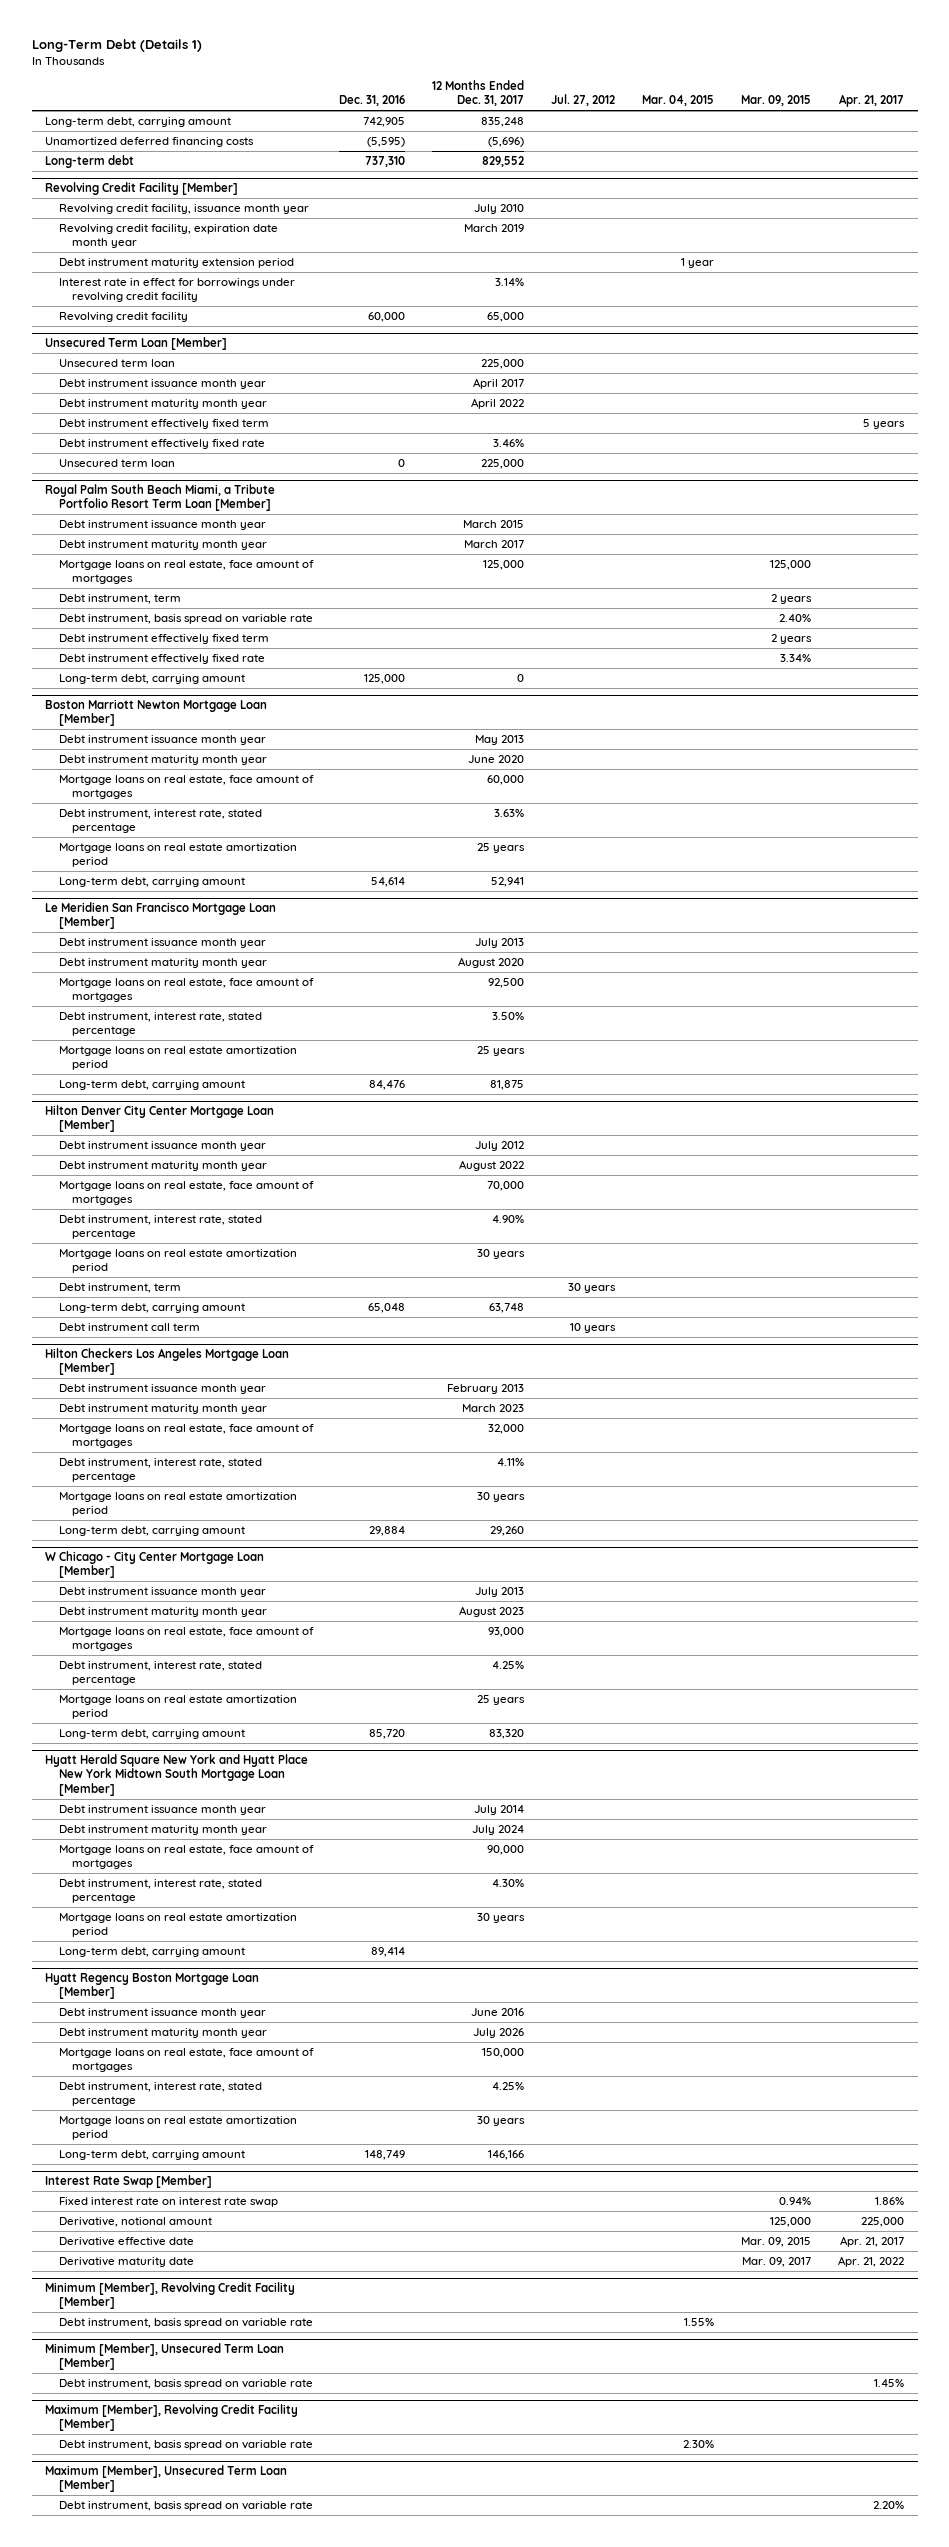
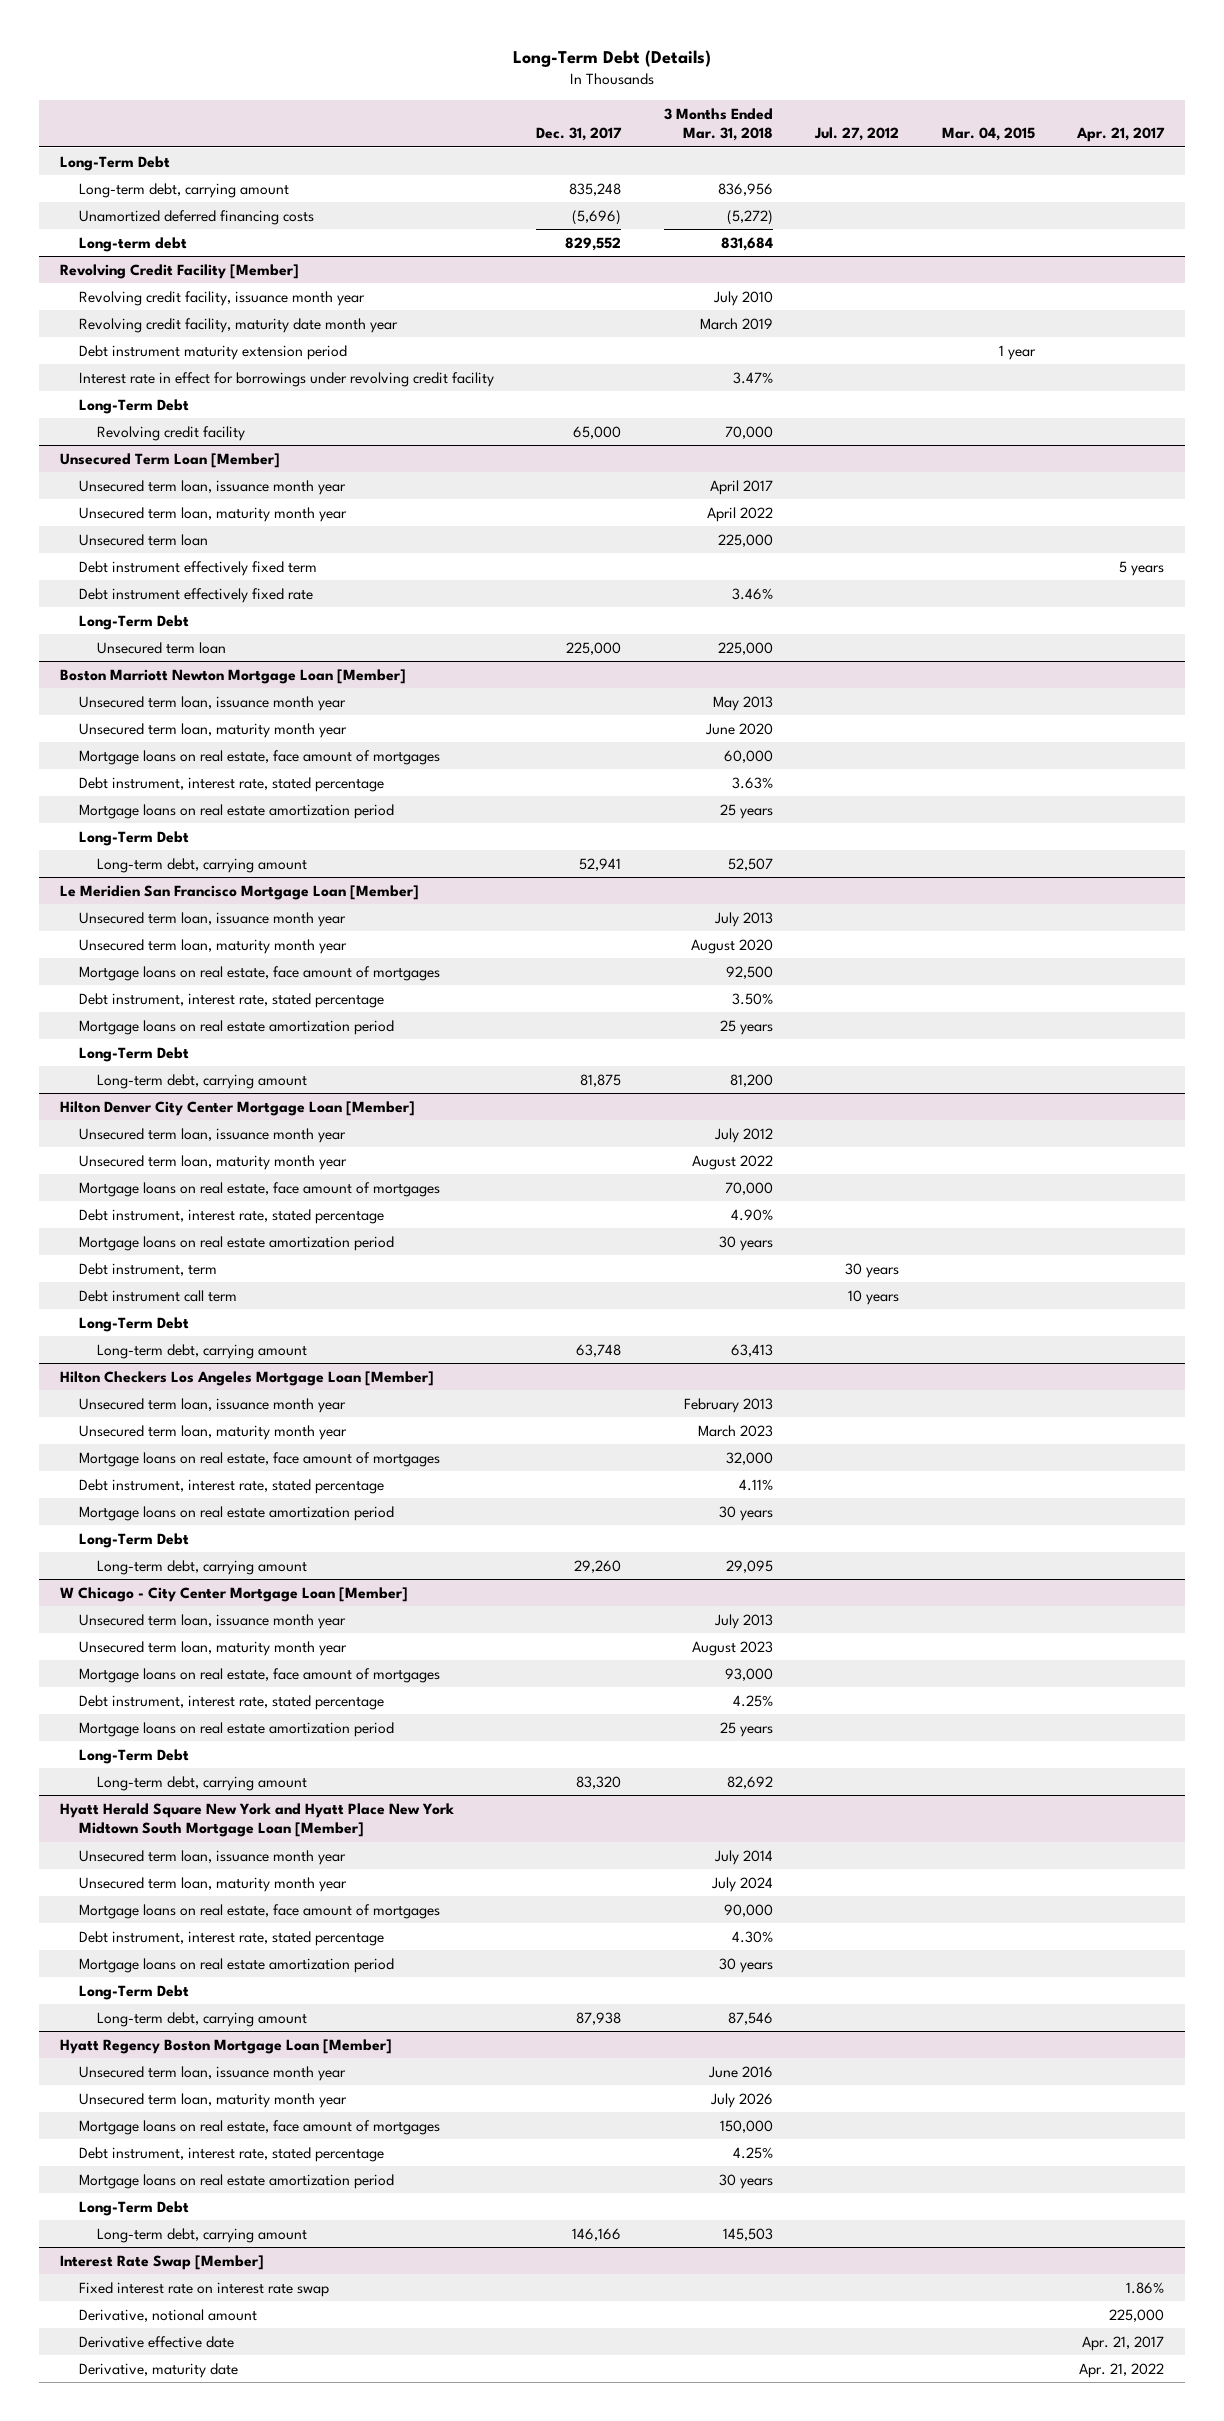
- Long-Term Debt (Details 1)
+ Long-Term Debt (Details)
- | Dec. 31, 2016 | 12 Months Ended Dec. 31, 2017 | Jul. 27, 2012 | Mar. 04, 2015 | Mar. 09, 2015 | Apr. 21, 2017
+ | Dec. 31, 2017 | 3 Months Ended Mar. 31, 2018 | Jul. 27, 2012 | Mar. 04, 2015 | Apr. 21, 2017
+ Long-Term Debt
@ Revolving Credit Facility [Member]
- Revolving credit facility, expiration date month year | | March 2019 | | | |
+ Revolving credit facility, maturity date month year | | March 2019 | | |
+ Long-Term Debt
@ Unsecured Term Loan [Member]
+ Unsecured term loan, issuance month year | | April 2017 | | |
+ Unsecured term loan, maturity month year | | April 2022 | | |
- Debt instrument issuance month year | | April 2017 | | | |
- Debt instrument maturity month year | | April 2022 | | | |
+ Long-Term Debt
- Royal Palm South Beach Miami, a Tribute Portfolio Resort Term Loan [Member]
- Debt instrument issuance month year | | March 2015 | | | |
- Debt instrument maturity month year | | March 2017 | | | |
- Mortgage loans on real estate, face amount of mortgages | | 125,000 | | | 125,000 |
- Debt instrument, term | | | | | 2 years |
- Debt instrument, basis spread on variable rate | | | | | 2.40% |
- Debt instrument effectively fixed term | | | | | 2 years |
- Debt instrument effectively fixed rate | | | | | 3.34% |
- Long-term debt, carrying amount | 125,000 | 0 | | | |
@ Boston Marriott Newton Mortgage Loan [Member]
- Debt instrument issuance month year | | May 2013 | | | |
- Debt instrument maturity month year | | June 2020 | | | |
+ Unsecured term loan, issuance month year | | May 2013 | | |
+ Unsecured term loan, maturity month year | | June 2020 | | |
+ Long-Term Debt
@ Le Meridien San Francisco Mortgage Loan [Member]
- Debt instrument issuance month year | | July 2013 | | | |
- Debt instrument maturity month year | | August 2020 | | | |
+ Unsecured term loan, issuance month year | | July 2013 | | |
+ Unsecured term loan, maturity month year | | August 2020 | | |
+ Long-Term Debt
@ Hilton Denver City Center Mortgage Loan [Member]
- Debt instrument issuance month year | | July 2012 | | | |
- Debt instrument maturity month year | | August 2022 | | | |
+ Unsecured term loan, issuance month year | | July 2012 | | |
+ Unsecured term loan, maturity month year | | August 2022 | | |
+ Long-Term Debt
moved down: Long-term debt, carrying amount | 63,748 | 63,413 | | |
@ Hilton Checkers Los Angeles Mortgage Loan [Member]
- Debt instrument issuance month year | | February 2013 | | | |
- Debt instrument maturity month year | | March 2023 | | | |
+ Unsecured term loan, issuance month year | | February 2013 | | |
+ Unsecured term loan, maturity month year | | March 2023 | | |
+ Long-Term Debt
@ W Chicago - City Center Mortgage Loan [Member]
- Debt instrument issuance month year | | July 2013 | | | |
- Debt instrument maturity month year | | August 2023 | | | |
+ Unsecured term loan, issuance month year | | July 2013 | | |
+ Unsecured term loan, maturity month year | | August 2023 | | |
+ Long-Term Debt
@ Hyatt Herald Square New York and Hyatt Place New York Midtown South Mortgage Loan [Member]
- Debt instrument issuance month year | | July 2014 | | | |
- Debt instrument maturity month year | | July 2024 | | | |
+ Unsecured term loan, issuance month year | | July 2014 | | |
+ Unsecured term loan, maturity month year | | July 2024 | | |
+ Long-Term Debt
@ Hyatt Regency Boston Mortgage Loan [Member]
- Debt instrument issuance month year | | June 2016 | | | |
- Debt instrument maturity month year | | July 2026 | | | |
+ Unsecured term loan, issuance month year | | June 2016 | | |
+ Unsecured term loan, maturity month year | | July 2026 | | |
+ Long-Term Debt
@ Interest Rate Swap [Member]
- Derivative maturity date | | | | | Mar. 09, 2017 | Apr. 21, 2022
- Minimum [Member], Revolving Credit Facility [Member]
- Debt instrument, basis spread on variable rate | | | | 1.55% | |
- Minimum [Member], Unsecured Term Loan [Member]
- Debt instrument, basis spread on variable rate | | | | | | 1.45%
- Maximum [Member], Revolving Credit Facility [Member]
- Debt instrument, basis spread on variable rate | | | | 2.30% | |
- Maximum [Member], Unsecured Term Loan [Member]
- Debt instrument, basis spread on variable rate | | | | | | 2.20%
@ Interest Rate Swap [Member]
+ Derivative, maturity date | | | | | Apr. 21, 2022

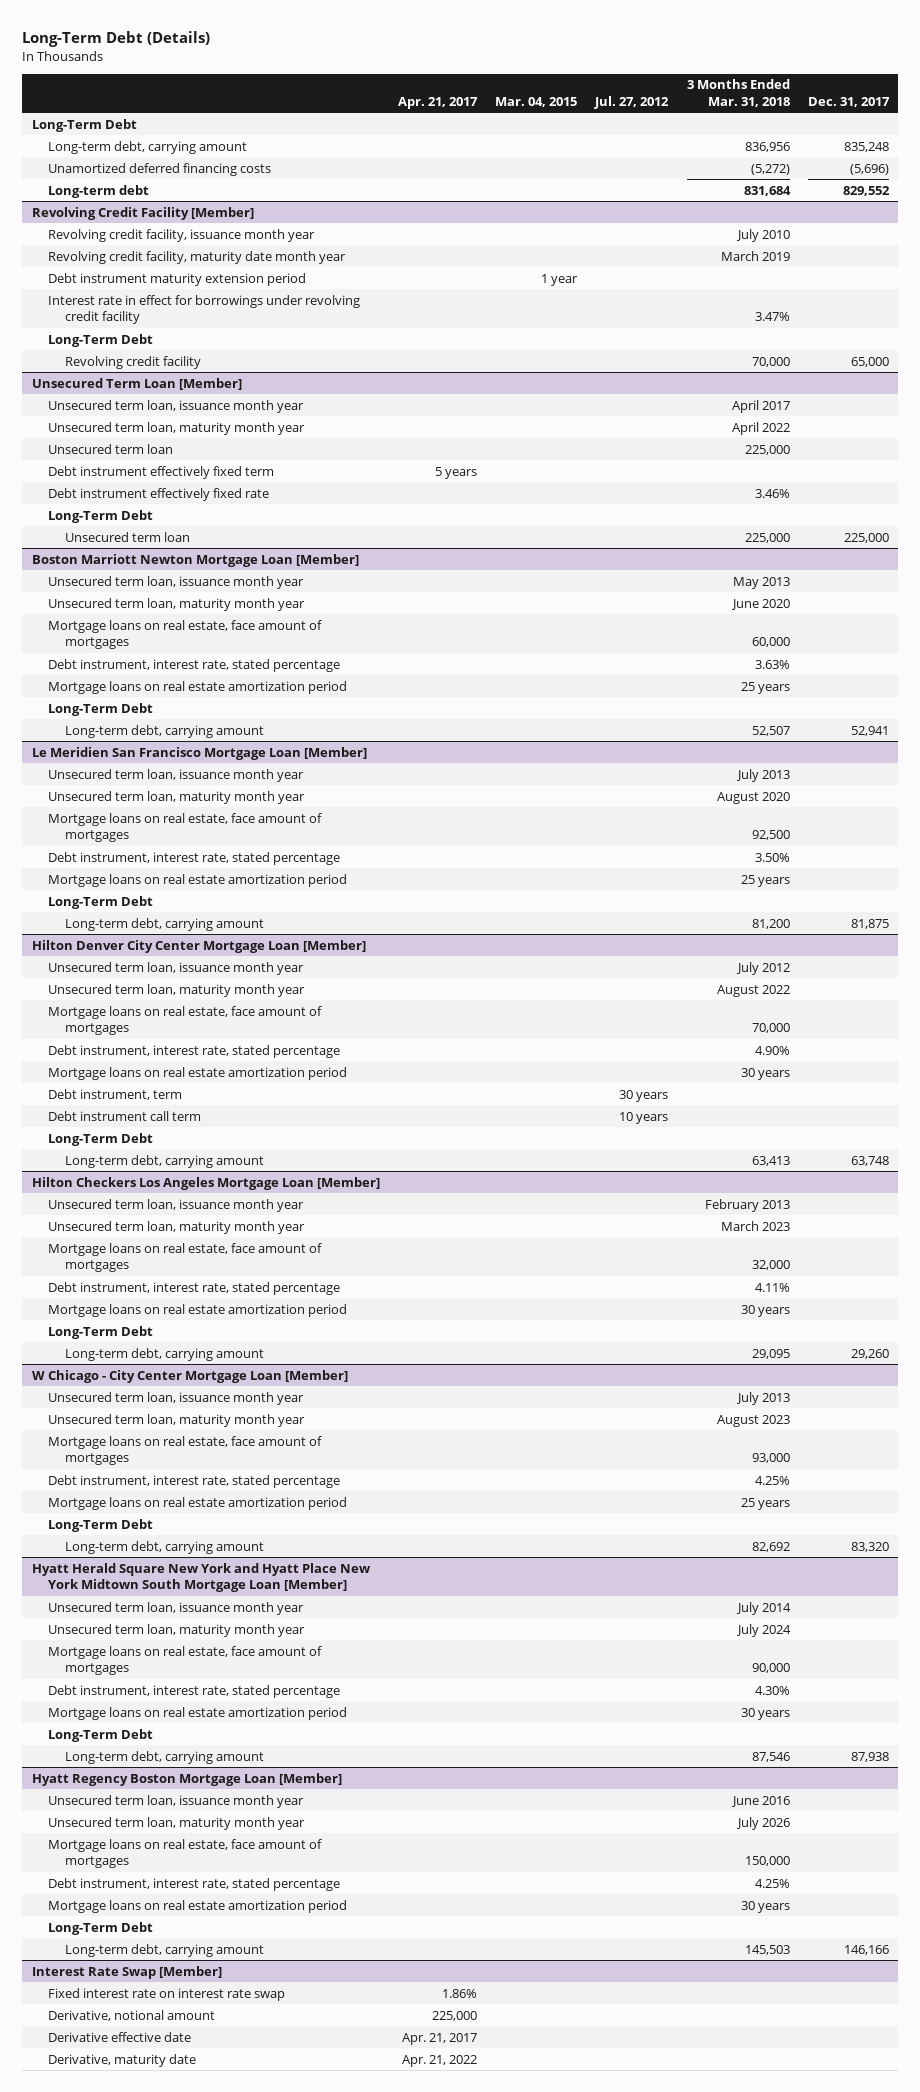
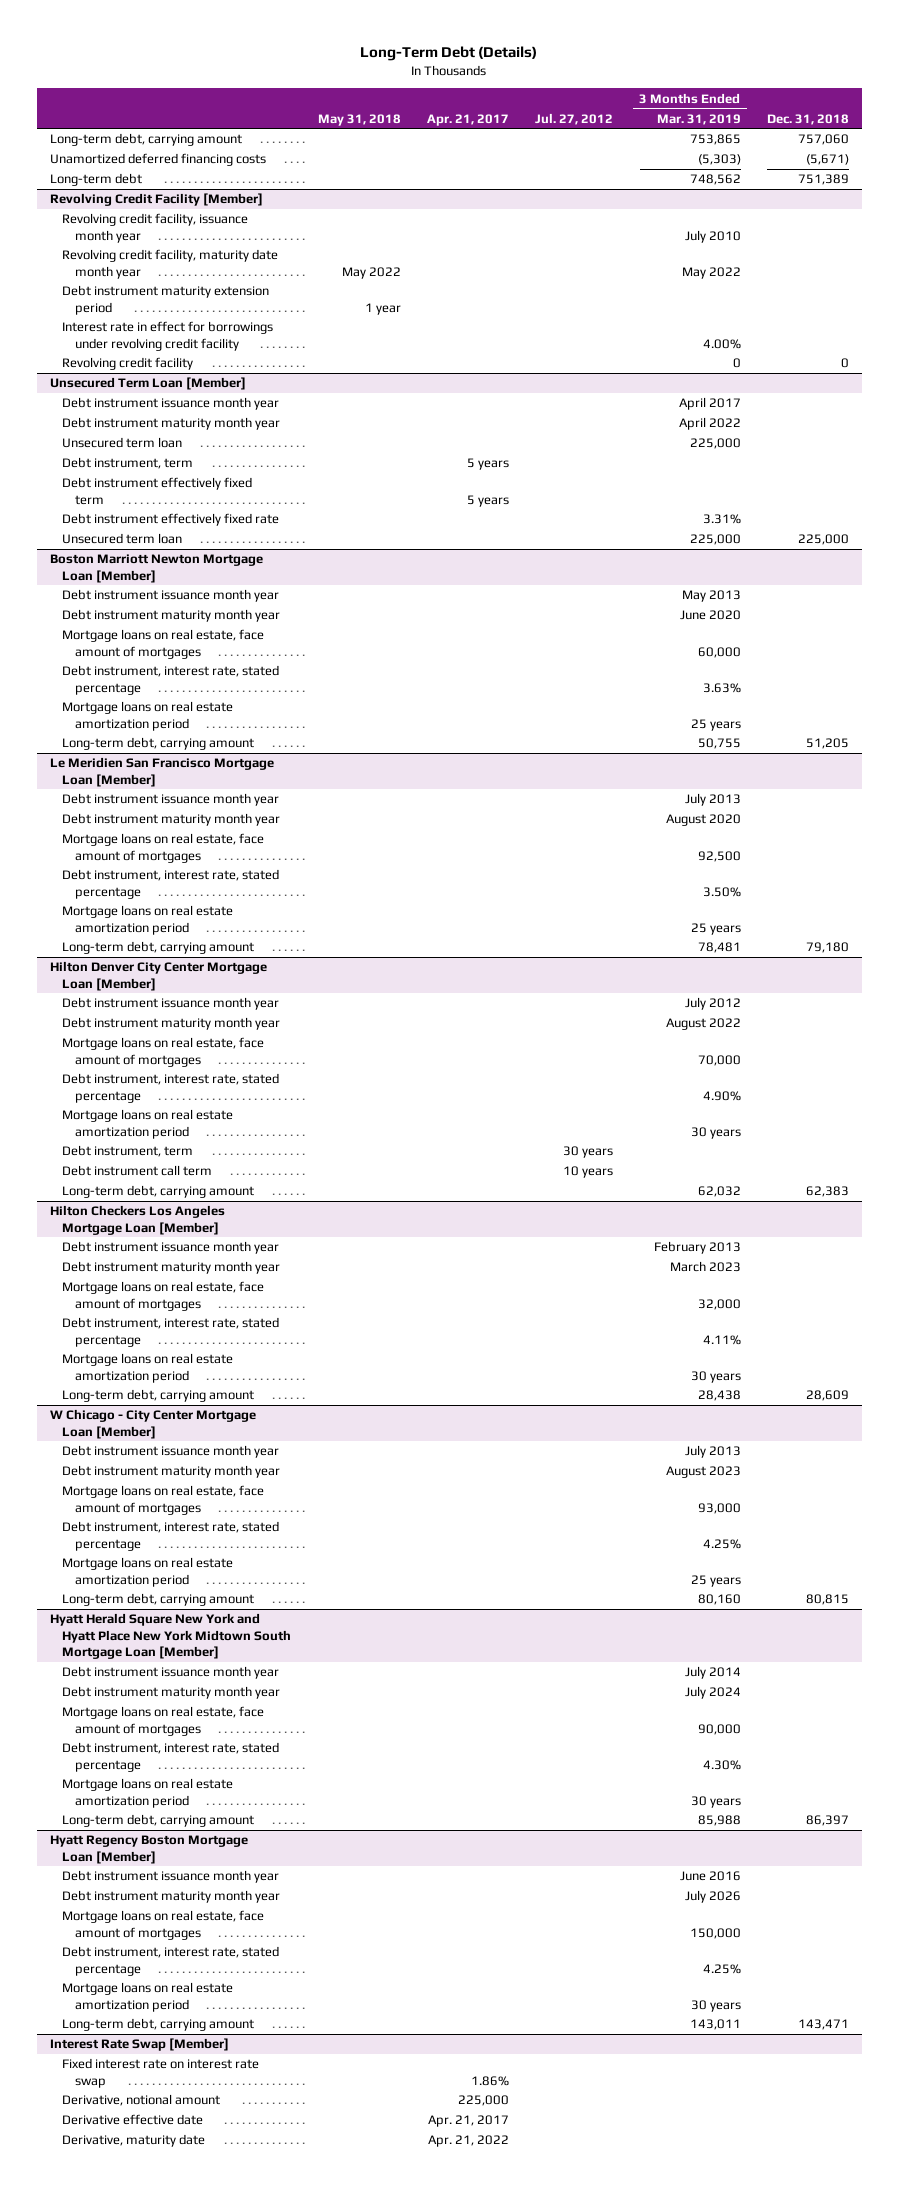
- | Apr. 21, 2017 | Mar. 04, 2015 | Jul. 27, 2012 | 3 Months Ended Mar. 31, 2018 | Dec. 31, 2017
+ | May 31, 2018 | Apr. 21, 2017 | Jul. 27, 2012 | 3 Months Ended Mar. 31, 2019 | Dec. 31, 2018
- Long-Term Debt
@ Revolving Credit Facility [Member]
- Long-Term Debt
@ Unsecured Term Loan [Member]
- Unsecured term loan, issuance month year | | | | April 2017 |
- Unsecured term loan, maturity month year | | | | April 2022 |
+ Debt instrument issuance month year | | | | April 2017 |
+ Debt instrument maturity month year | | | | April 2022 |
+ Debt instrument, term | | 5 years | | |
- Long-Term Debt
@ Boston Marriott Newton Mortgage Loan [Member]
- Unsecured term loan, issuance month year | | | | May 2013 |
- Unsecured term loan, maturity month year | | | | June 2020 |
+ Debt instrument issuance month year | | | | May 2013 |
+ Debt instrument maturity month year | | | | June 2020 |
- Long-Term Debt
@ Le Meridien San Francisco Mortgage Loan [Member]
- Unsecured term loan, issuance month year | | | | July 2013 |
- Unsecured term loan, maturity month year | | | | August 2020 |
+ Debt instrument issuance month year | | | | July 2013 |
+ Debt instrument maturity month year | | | | August 2020 |
- Long-Term Debt
@ Hilton Denver City Center Mortgage Loan [Member]
- Unsecured term loan, issuance month year | | | | July 2012 |
- Unsecured term loan, maturity month year | | | | August 2022 |
+ Debt instrument issuance month year | | | | July 2012 |
+ Debt instrument maturity month year | | | | August 2022 |
- Long-Term Debt
@ Hilton Checkers Los Angeles Mortgage Loan [Member]
- Unsecured term loan, issuance month year | | | | February 2013 |
- Unsecured term loan, maturity month year | | | | March 2023 |
+ Debt instrument issuance month year | | | | February 2013 |
+ Debt instrument maturity month year | | | | March 2023 |
- Long-Term Debt
@ W Chicago - City Center Mortgage Loan [Member]
- Unsecured term loan, issuance month year | | | | July 2013 |
- Unsecured term loan, maturity month year | | | | August 2023 |
+ Debt instrument issuance month year | | | | July 2013 |
+ Debt instrument maturity month year | | | | August 2023 |
- Long-Term Debt
@ Hyatt Herald Square New York and Hyatt Place New York Midtown South Mortgage Loan [Member]
- Unsecured term loan, issuance month year | | | | July 2014 |
- Unsecured term loan, maturity month year | | | | July 2024 |
+ Debt instrument issuance month year | | | | July 2014 |
+ Debt instrument maturity month year | | | | July 2024 |
- Long-Term Debt
@ Hyatt Regency Boston Mortgage Loan [Member]
- Unsecured term loan, issuance month year | | | | June 2016 |
- Unsecured term loan, maturity month year | | | | July 2026 |
+ Debt instrument issuance month year | | | | June 2016 |
+ Debt instrument maturity month year | | | | July 2026 |
- Long-Term Debt

